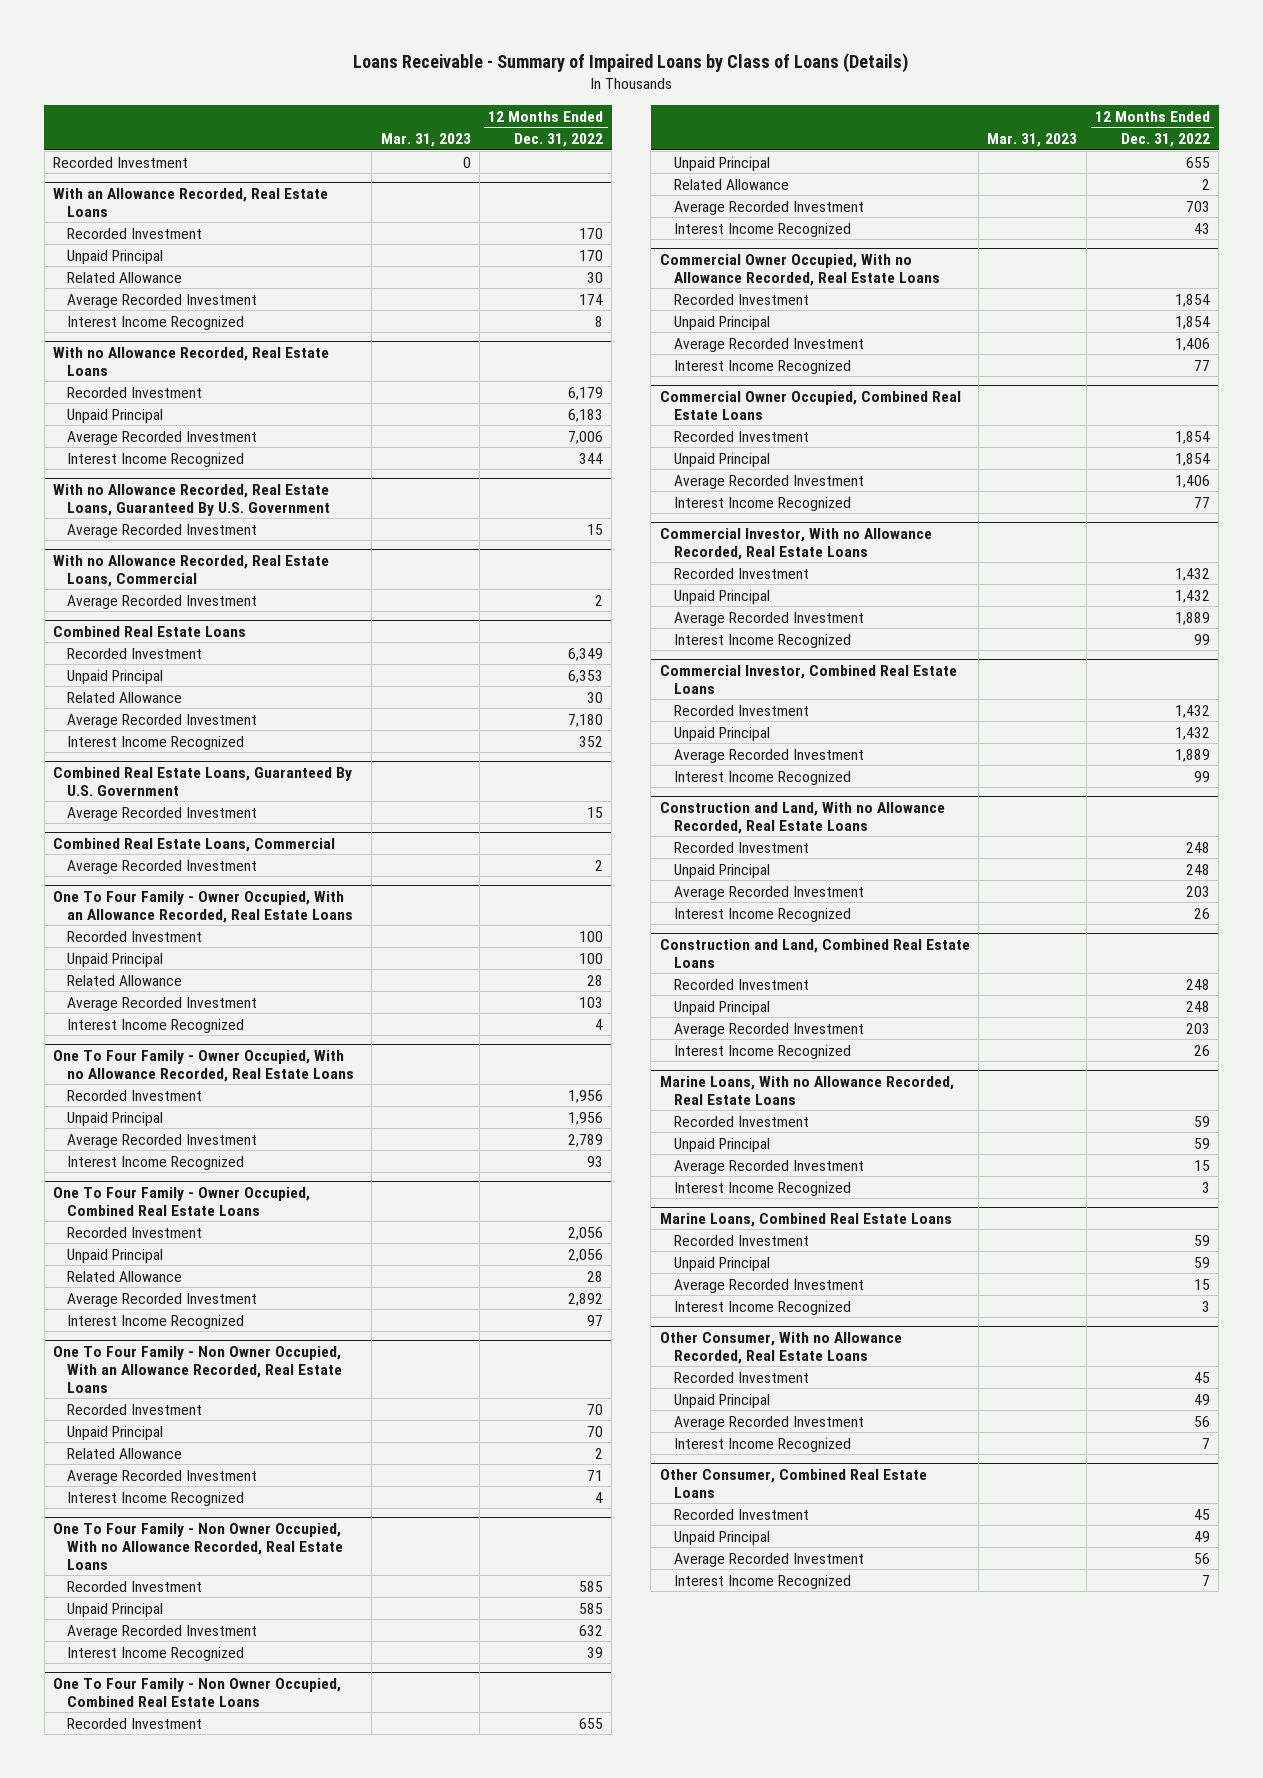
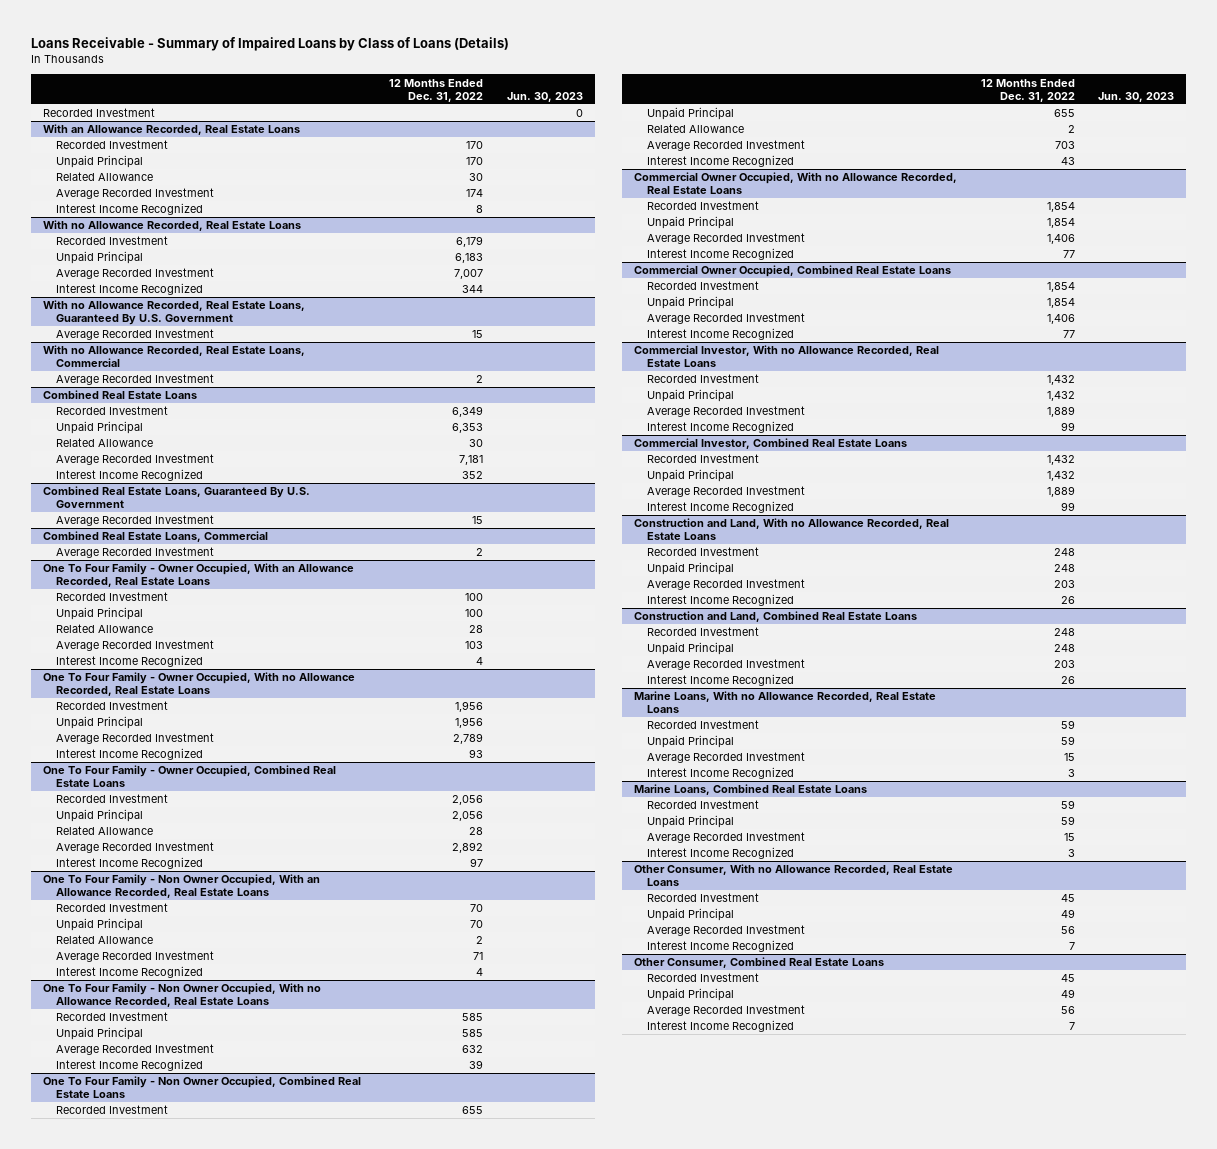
- | Mar. 31, 2023 | 12 Months Ended Dec. 31, 2022
+ | 12 Months Ended Dec. 31, 2022 | Jun. 30, 2023
@ With no Allowance Recorded, Real Estate Loans
- Average Recorded Investment | | 7,006
+ Average Recorded Investment | 7,007 |
@ Combined Real Estate Loans
- Average Recorded Investment | | 7,180
+ Average Recorded Investment | 7,181 |

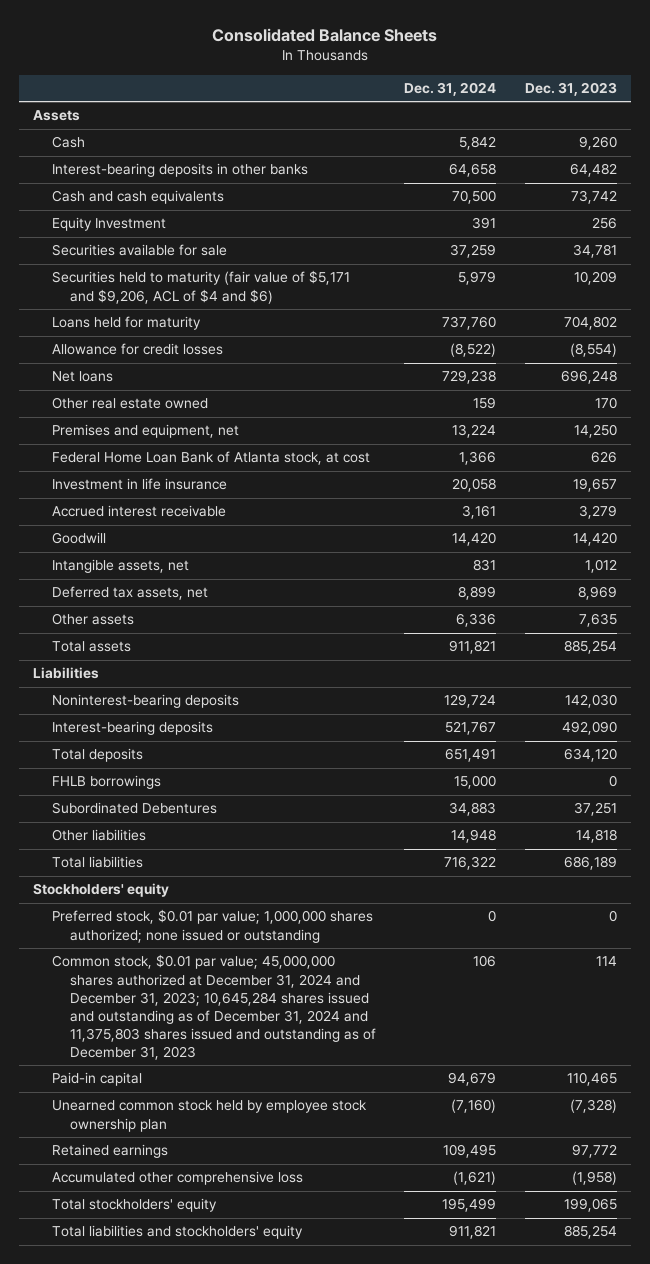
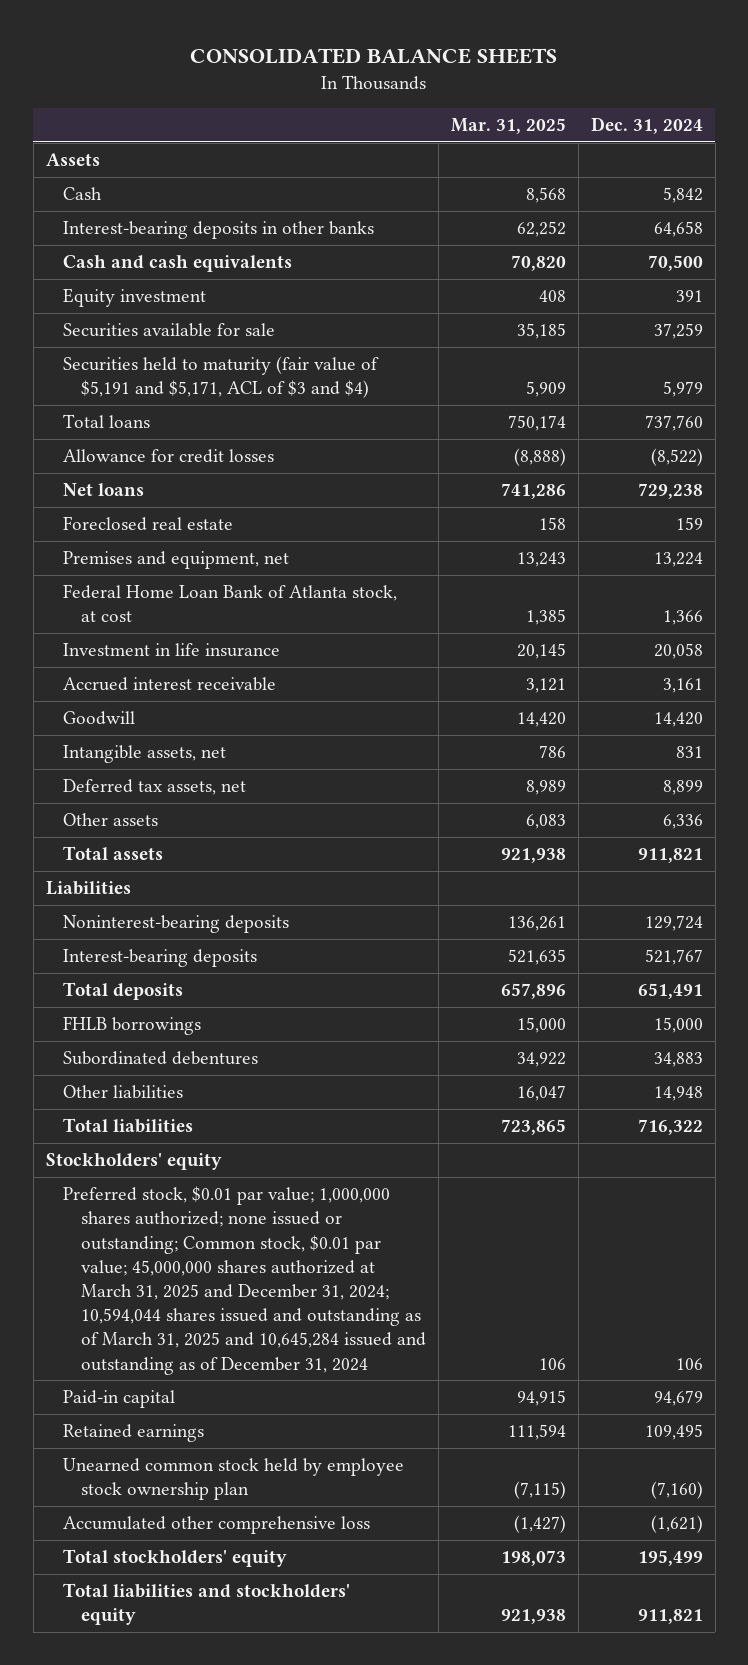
- Consolidated Balance Sheets
+ CONSOLIDATED BALANCE SHEETS
- | Dec. 31, 2024 | Dec. 31, 2023
+ | Mar. 31, 2025 | Dec. 31, 2024
- Equity Investment | 391 | 256
+ Equity investment | 408 | 391
- Securities held to maturity (fair value of $5,171 and $9,206, ACL of $4 and $6) | 5,979 | 10,209
- Loans held for maturity | 737,760 | 704,802
+ Securities held to maturity (fair value of $5,191 and $5,171, ACL of $3 and $4) | 5,909 | 5,979
+ Total loans | 750,174 | 737,760
- Other real estate owned | 159 | 170
+ Foreclosed real estate | 158 | 159
- Subordinated Debentures | 34,883 | 37,251
+ Subordinated debentures | 34,922 | 34,883
- Preferred stock, $0.01 par value; 1,000,000 shares authorized; none issued or outstanding | 0 | 0
- Common stock, $0.01 par value; 45,000,000 shares authorized at December 31, 2024 and December 31, 2023; 10,645,284 shares issued and outstanding as of December 31, 2024 and 11,375,803 shares issued and outstanding as of December 31, 2023 | 106 | 114
+ Preferred stock, $0.01 par value; 1,000,000 shares authorized; none issued or outstanding; Common stock, $0.01 par value; 45,000,000 shares authorized at March 31, 2025 and December 31, 2024; 10,594,044 shares issued and outstanding as of March 31, 2025 and 10,645,284 issued and outstanding as of December 31, 2024 | 106 | 106
moved down: Unearned common stock held by employee stock ownership plan | (7,115) | (7,160)

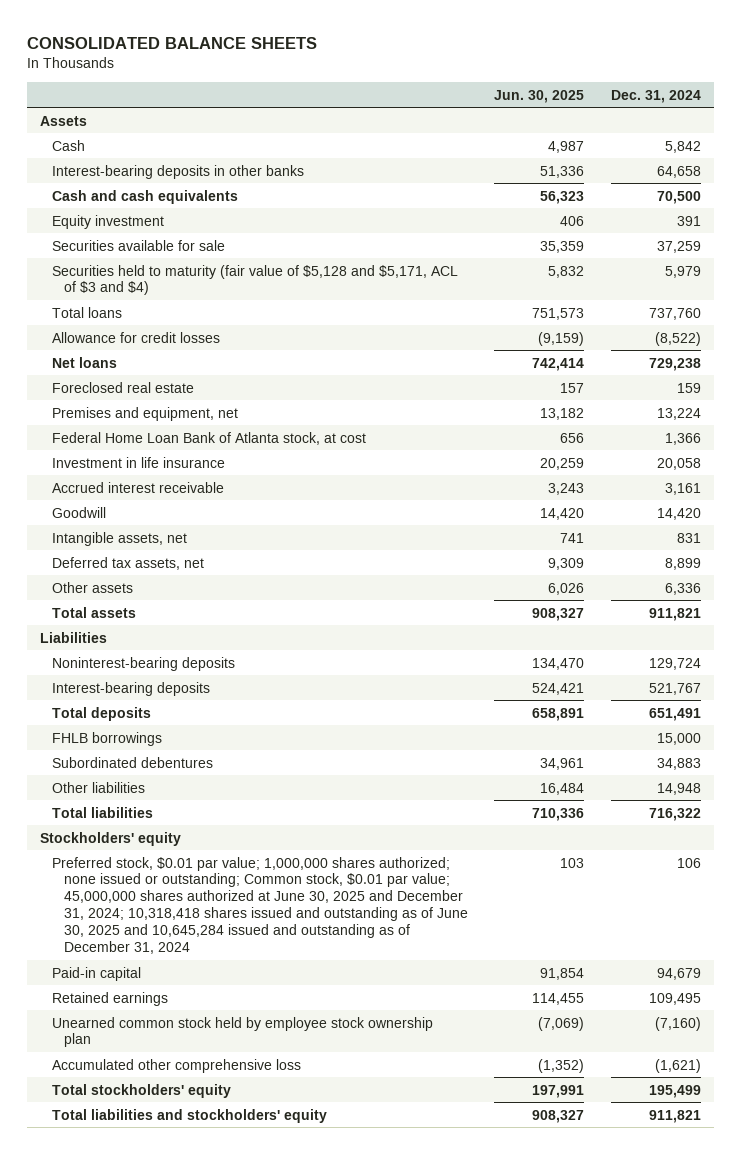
- | Mar. 31, 2025 | Dec. 31, 2024
+ | Jun. 30, 2025 | Dec. 31, 2024
- Securities held to maturity (fair value of $5,191 and $5,171, ACL of $3 and $4) | 5,909 | 5,979
+ Securities held to maturity (fair value of $5,128 and $5,171, ACL of $3 and $4) | 5,832 | 5,979
- Preferred stock, $0.01 par value; 1,000,000 shares authorized; none issued or outstanding; Common stock, $0.01 par value; 45,000,000 shares authorized at March 31, 2025 and December 31, 2024; 10,594,044 shares issued and outstanding as of March 31, 2025 and 10,645,284 issued and outstanding as of December 31, 2024 | 106 | 106
+ Preferred stock, $0.01 par value; 1,000,000 shares authorized; none issued or outstanding; Common stock, $0.01 par value; 45,000,000 shares authorized at June 30, 2025 and December 31, 2024; 10,318,418 shares issued and outstanding as of June 30, 2025 and 10,645,284 issued and outstanding as of December 31, 2024 | 103 | 106

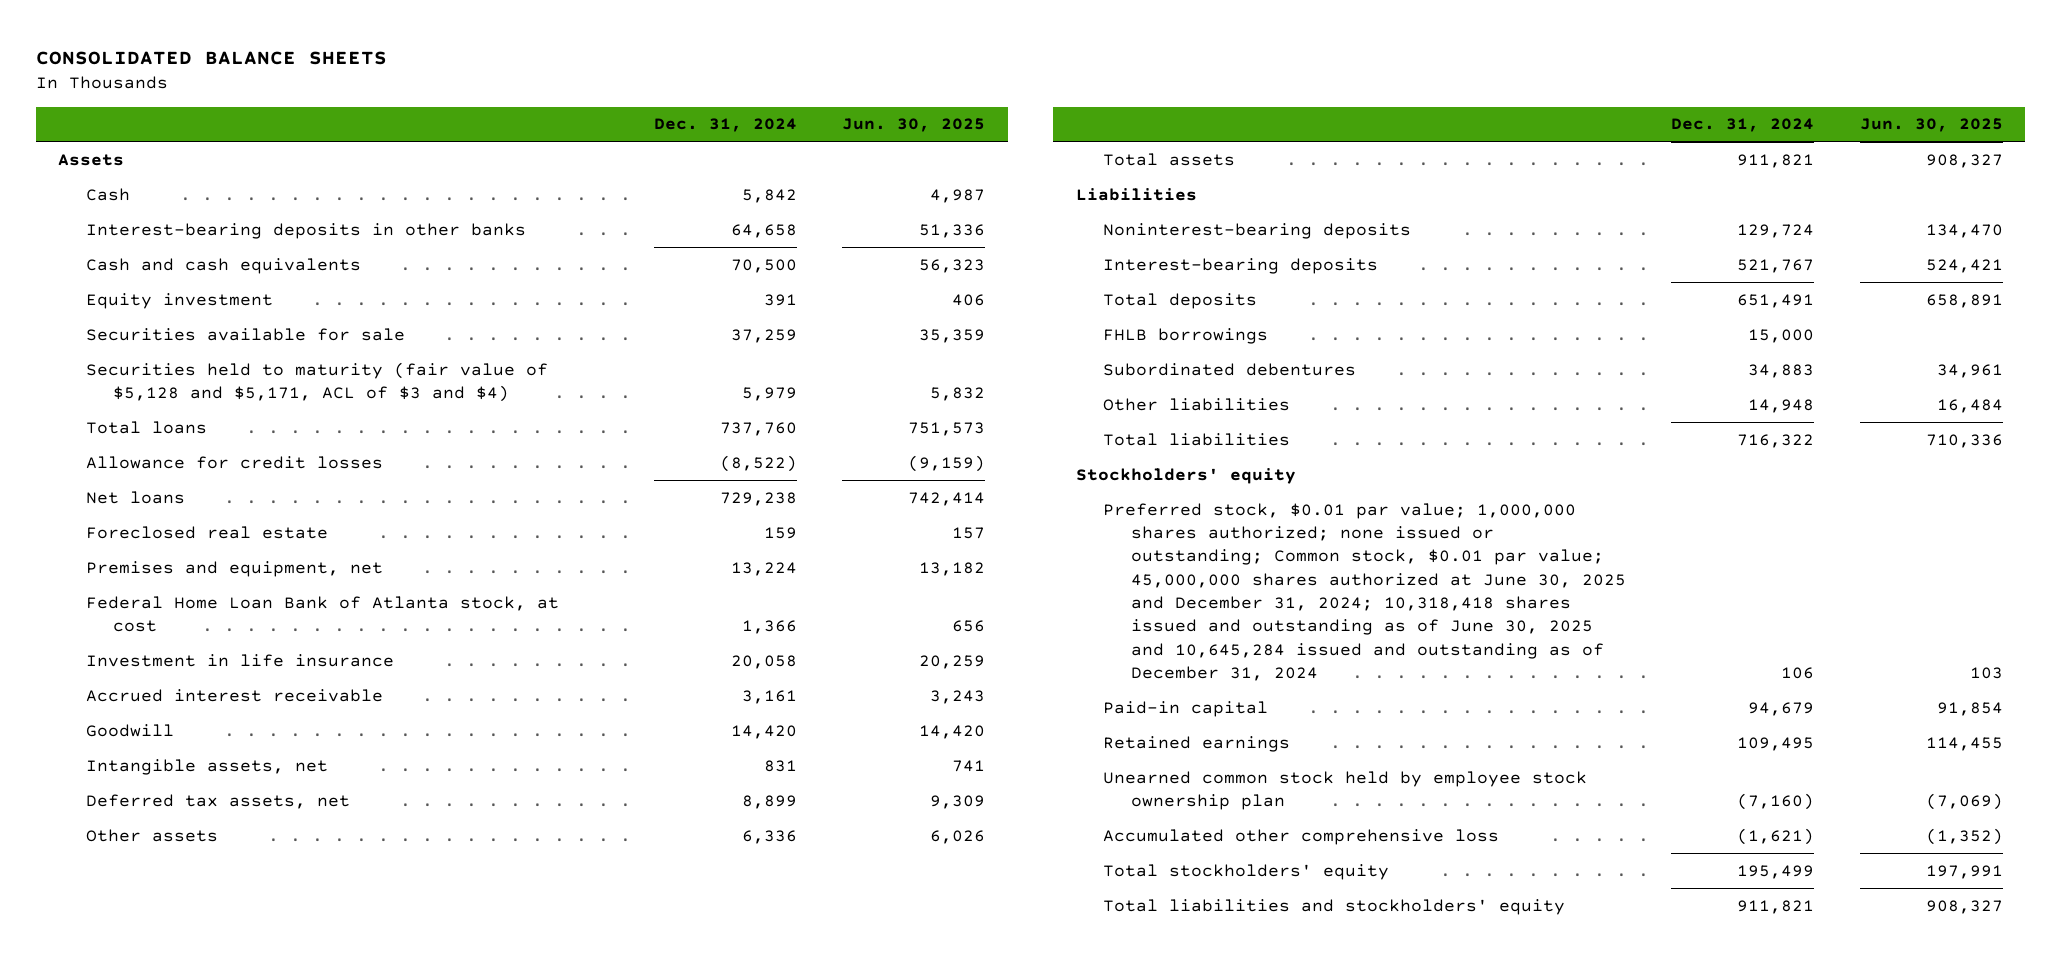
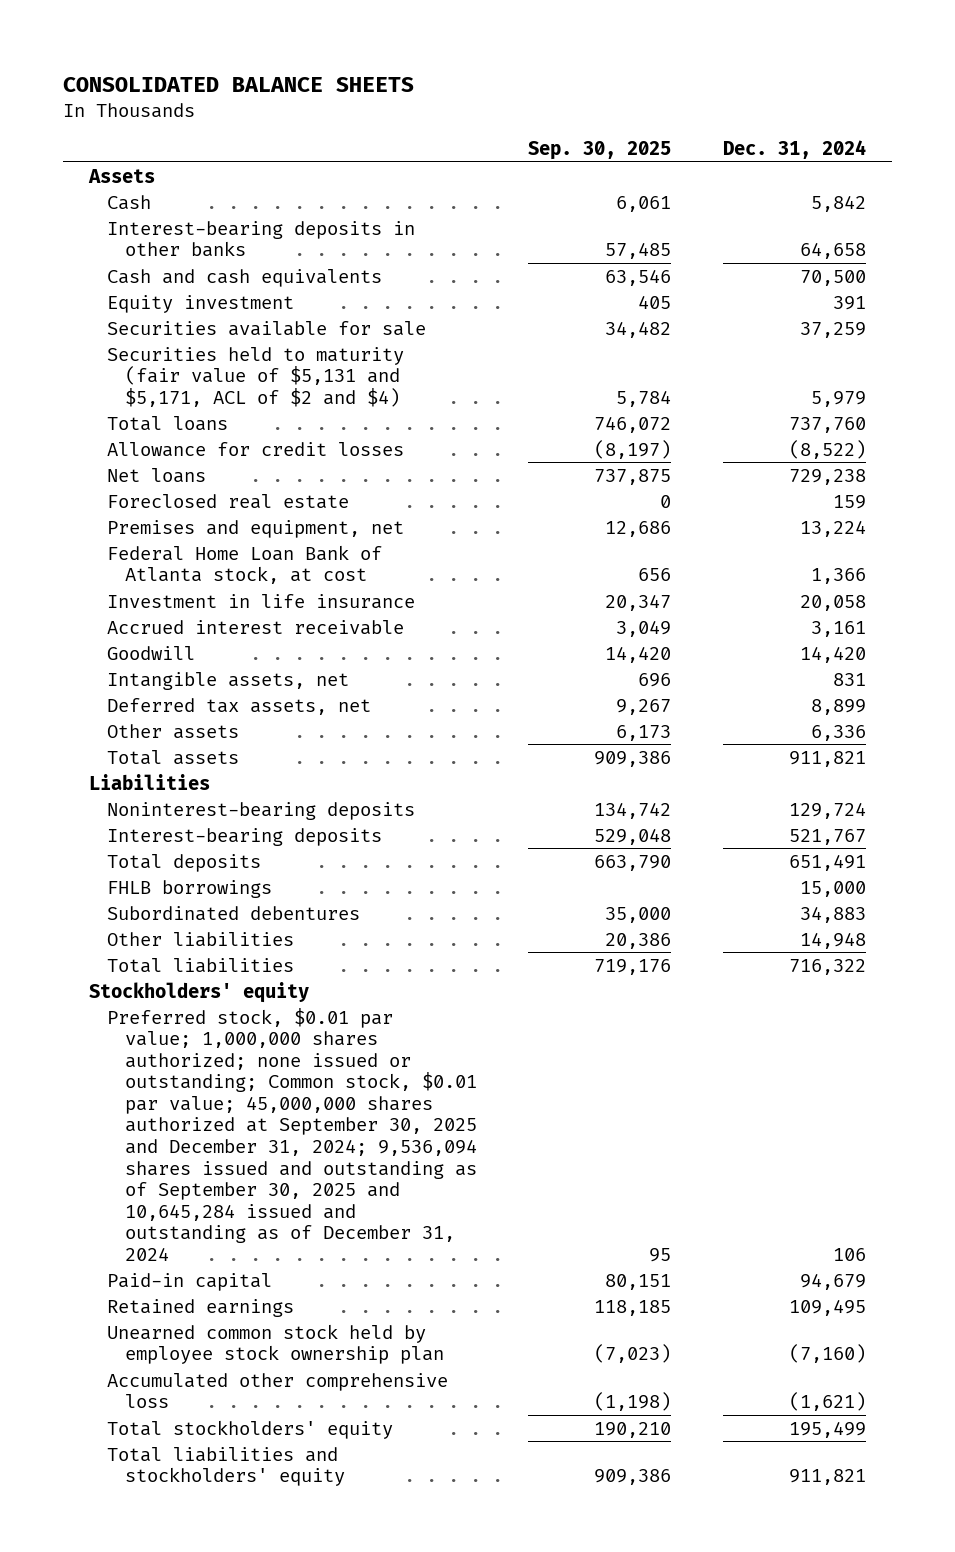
- | Dec. 31, 2024 | Jun. 30, 2025
+ | Sep. 30, 2025 | Dec. 31, 2024
- Securities held to maturity (fair value of $5,128 and $5,171, ACL of $3 and $4) | 5,979 | 5,832
+ Securities held to maturity (fair value of $5,131 and $5,171, ACL of $2 and $4) | 5,784 | 5,979
- Preferred stock, $0.01 par value; 1,000,000 shares authorized; none issued or outstanding; Common stock, $0.01 par value; 45,000,000 shares authorized at June 30, 2025 and December 31, 2024; 10,318,418 shares issued and outstanding as of June 30, 2025 and 10,645,284 issued and outstanding as of December 31, 2024 | 106 | 103
+ Preferred stock, $0.01 par value; 1,000,000 shares authorized; none issued or outstanding; Common stock, $0.01 par value; 45,000,000 shares authorized at September 30, 2025 and December 31, 2024; 9,536,094 shares issued and outstanding as of September 30, 2025 and 10,645,284 issued and outstanding as of December 31, 2024 | 95 | 106

